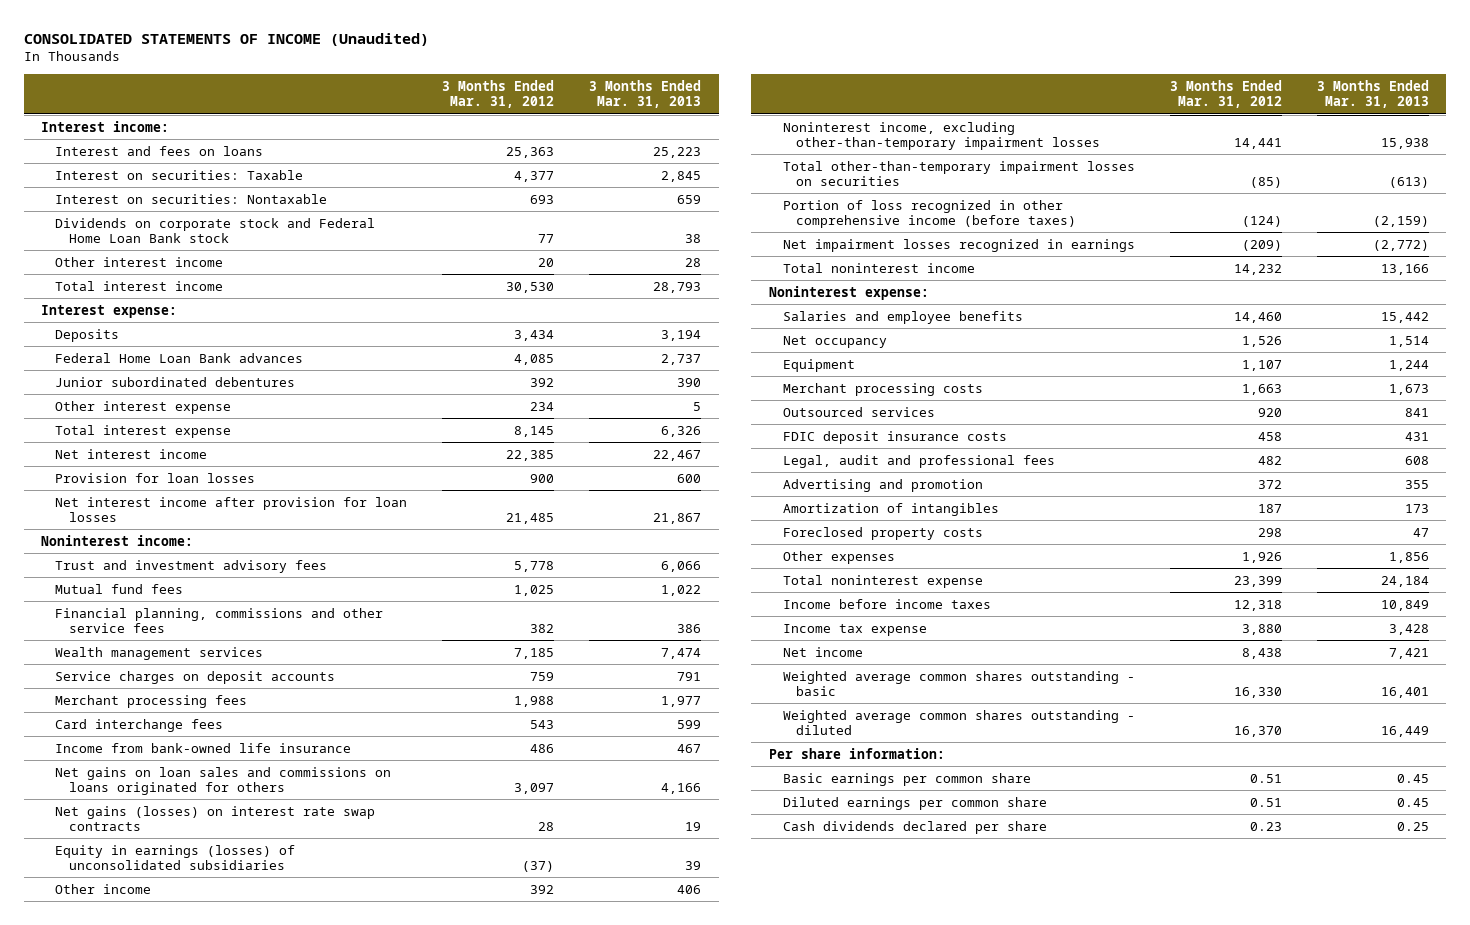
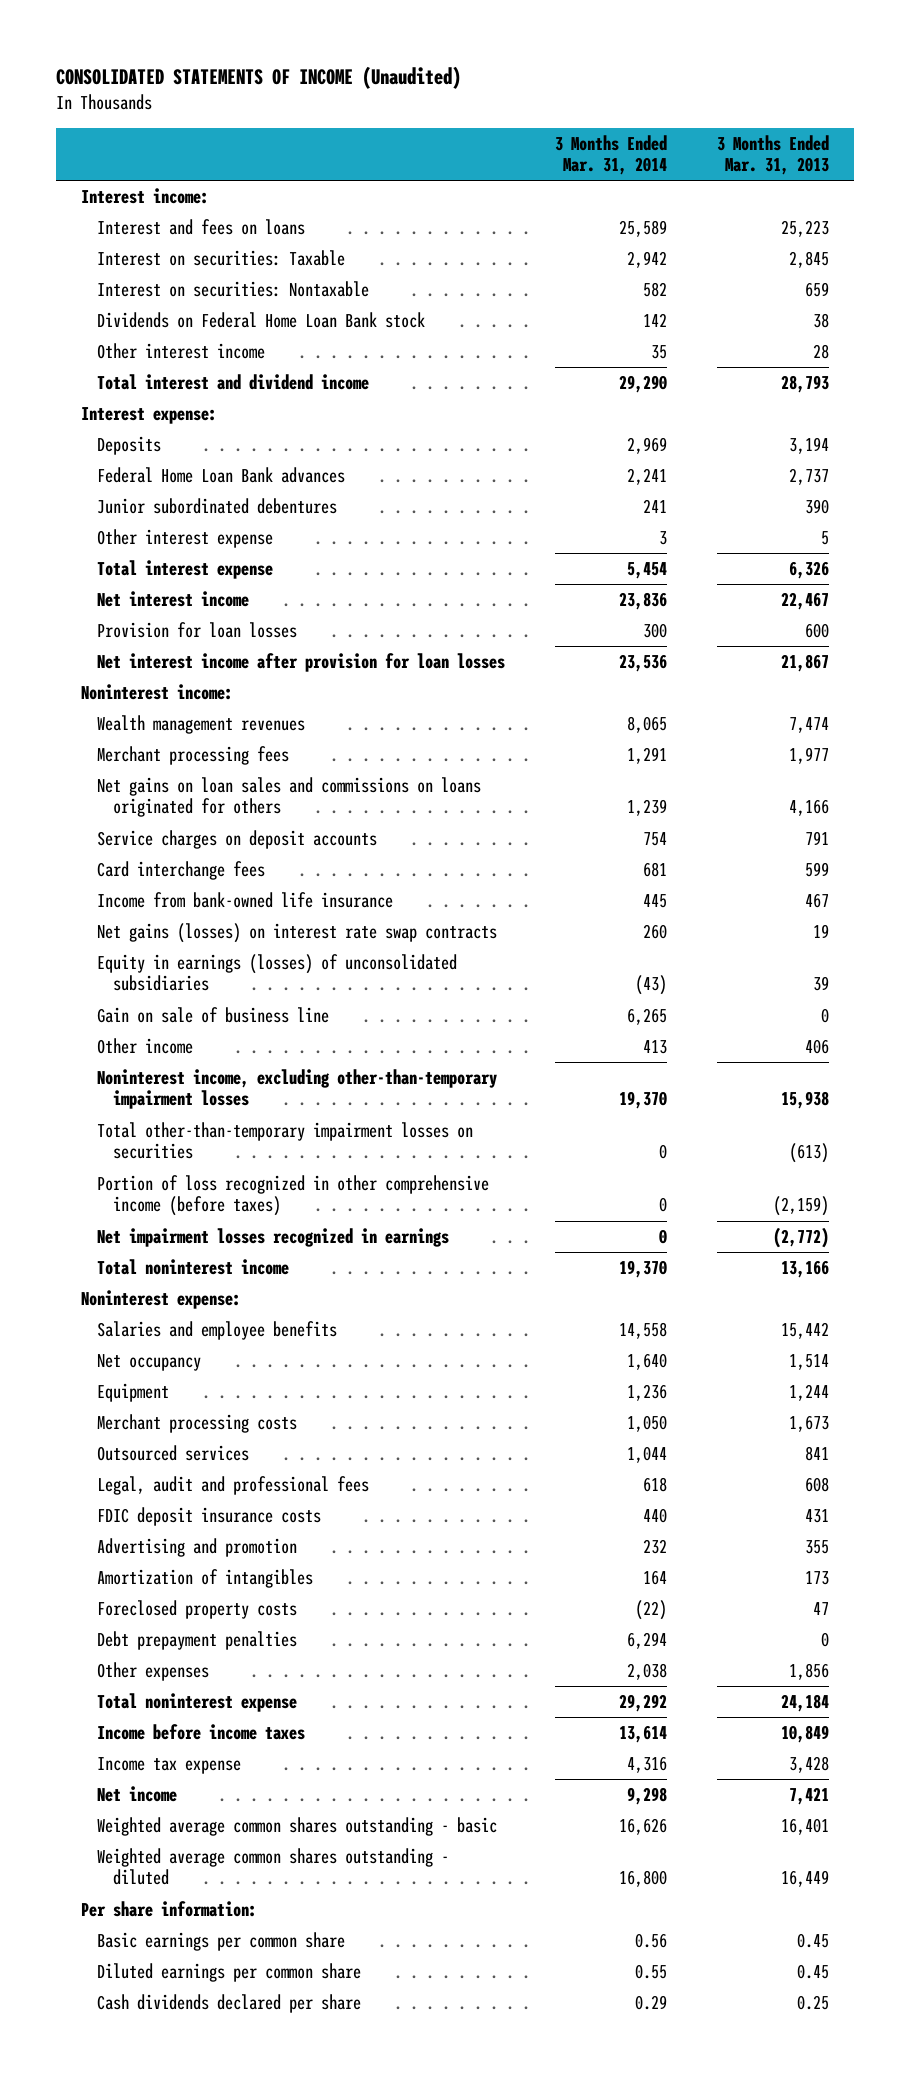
- | 3 Months Ended Mar. 31, 2012 | 3 Months Ended Mar. 31, 2013
+ | 3 Months Ended Mar. 31, 2014 | 3 Months Ended Mar. 31, 2013
- Dividends on corporate stock and Federal Home Loan Bank stock | 77 | 38
+ Dividends on Federal Home Loan Bank stock | 142 | 38
- Total interest income | 30,530 | 28,793
+ Total interest and dividend income | 29,290 | 28,793
- Trust and investment advisory fees | 5,778 | 6,066
- Mutual fund fees | 1,025 | 1,022
- Financial planning, commissions and other service fees | 382 | 386
- Wealth management services | 7,185 | 7,474
+ Wealth management revenues | 8,065 | 7,474
moved up: Net gains on loan sales and commissions on loans originated for others | 1,239 | 4,166
moved down: Service charges on deposit accounts | 754 | 791
+ Gain on sale of business line | 6,265 | 0
moved down: FDIC deposit insurance costs | 440 | 431
+ Debt prepayment penalties | 6,294 | 0

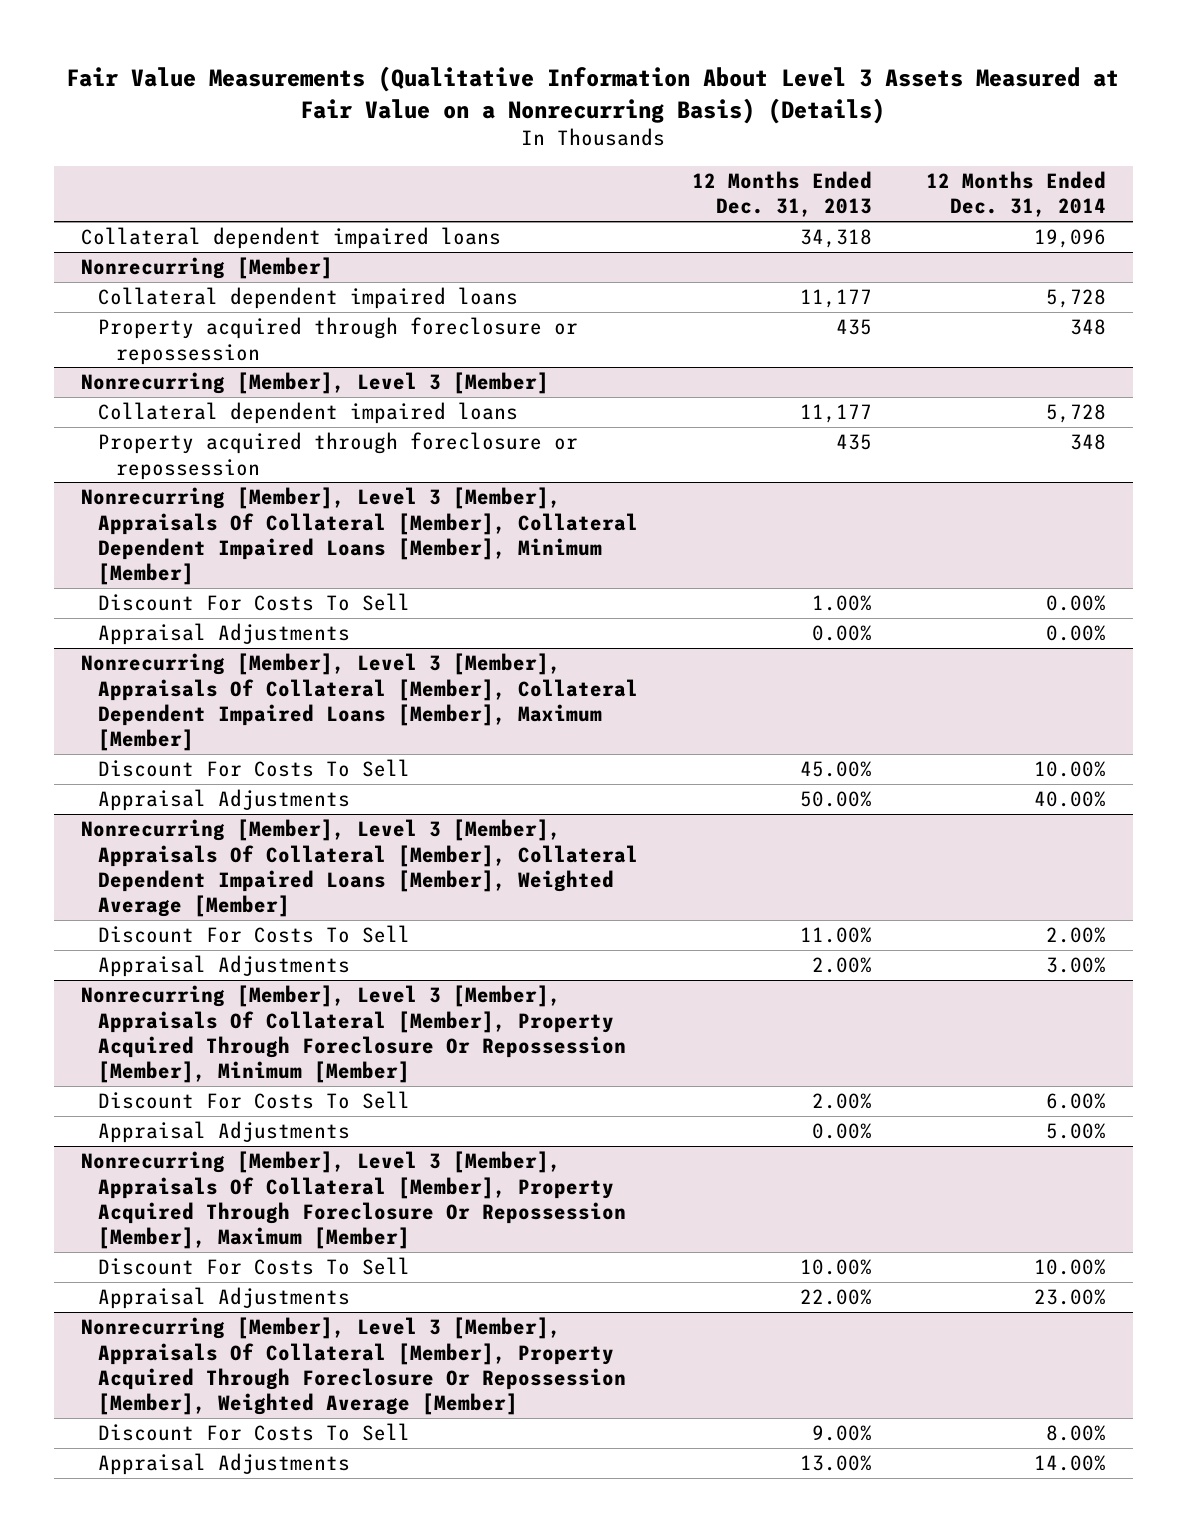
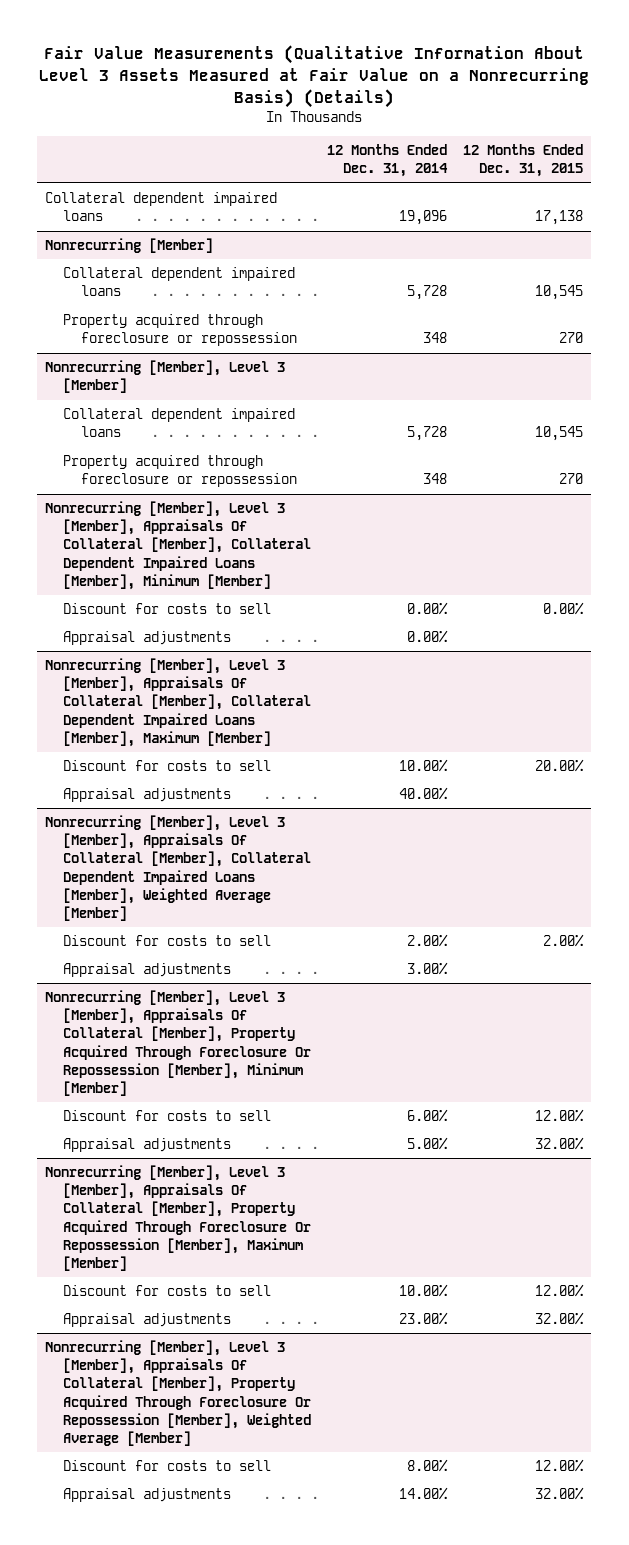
- | 12 Months Ended Dec. 31, 2013 | 12 Months Ended Dec. 31, 2014
+ | 12 Months Ended Dec. 31, 2014 | 12 Months Ended Dec. 31, 2015
@ Nonrecurring [Member], Level 3 [Member], Appraisals Of Collateral [Member], Collateral Dependent Impaired Loans [Member], Minimum [Member]
- Discount For Costs To Sell | 1.00% | 0.00%
- Appraisal Adjustments | 0.00% | 0.00%
+ Discount for costs to sell | 0.00% | 0.00%
+ Appraisal adjustments | 0.00% |
@ Nonrecurring [Member], Level 3 [Member], Appraisals Of Collateral [Member], Collateral Dependent Impaired Loans [Member], Maximum [Member]
- Discount For Costs To Sell | 45.00% | 10.00%
- Appraisal Adjustments | 50.00% | 40.00%
+ Discount for costs to sell | 10.00% | 20.00%
+ Appraisal adjustments | 40.00% |
@ Nonrecurring [Member], Level 3 [Member], Appraisals Of Collateral [Member], Collateral Dependent Impaired Loans [Member], Weighted Average [Member]
- Discount For Costs To Sell | 11.00% | 2.00%
- Appraisal Adjustments | 2.00% | 3.00%
+ Discount for costs to sell | 2.00% | 2.00%
+ Appraisal adjustments | 3.00% |
@ Nonrecurring [Member], Level 3 [Member], Appraisals Of Collateral [Member], Property Acquired Through Foreclosure Or Repossession [Member], Minimum [Member]
- Discount For Costs To Sell | 2.00% | 6.00%
- Appraisal Adjustments | 0.00% | 5.00%
+ Discount for costs to sell | 6.00% | 12.00%
+ Appraisal adjustments | 5.00% | 32.00%
@ Nonrecurring [Member], Level 3 [Member], Appraisals Of Collateral [Member], Property Acquired Through Foreclosure Or Repossession [Member], Maximum [Member]
- Discount For Costs To Sell | 10.00% | 10.00%
- Appraisal Adjustments | 22.00% | 23.00%
+ Discount for costs to sell | 10.00% | 12.00%
+ Appraisal adjustments | 23.00% | 32.00%
@ Nonrecurring [Member], Level 3 [Member], Appraisals Of Collateral [Member], Property Acquired Through Foreclosure Or Repossession [Member], Weighted Average [Member]
- Discount For Costs To Sell | 9.00% | 8.00%
- Appraisal Adjustments | 13.00% | 14.00%
+ Discount for costs to sell | 8.00% | 12.00%
+ Appraisal adjustments | 14.00% | 32.00%

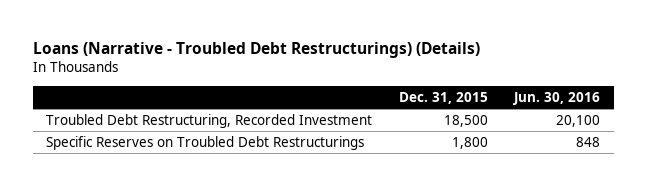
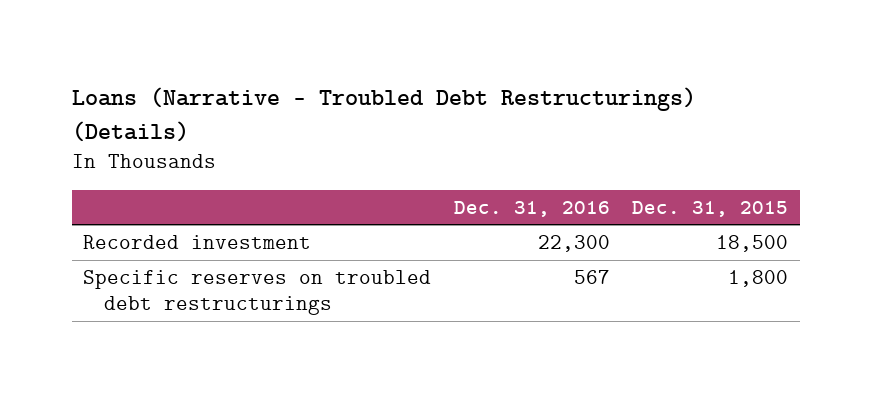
- | Dec. 31, 2015 | Jun. 30, 2016
+ | Dec. 31, 2016 | Dec. 31, 2015
- Troubled Debt Restructuring, Recorded Investment | 18,500 | 20,100
- Specific Reserves on Troubled Debt Restructurings | 1,800 | 848
+ Recorded investment | 22,300 | 18,500
+ Specific reserves on troubled debt restructurings | 567 | 1,800

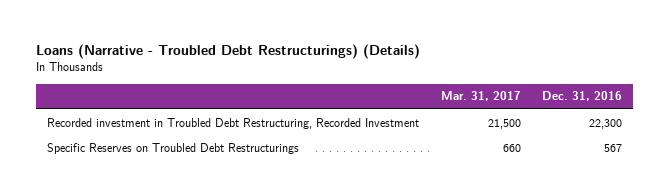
- | Dec. 31, 2016 | Dec. 31, 2015
+ | Mar. 31, 2017 | Dec. 31, 2016
- Recorded investment | 22,300 | 18,500
- Specific reserves on troubled debt restructurings | 567 | 1,800
+ Recorded investment in Troubled Debt Restructuring, Recorded Investment | 21,500 | 22,300
+ Specific Reserves on Troubled Debt Restructurings | 660 | 567

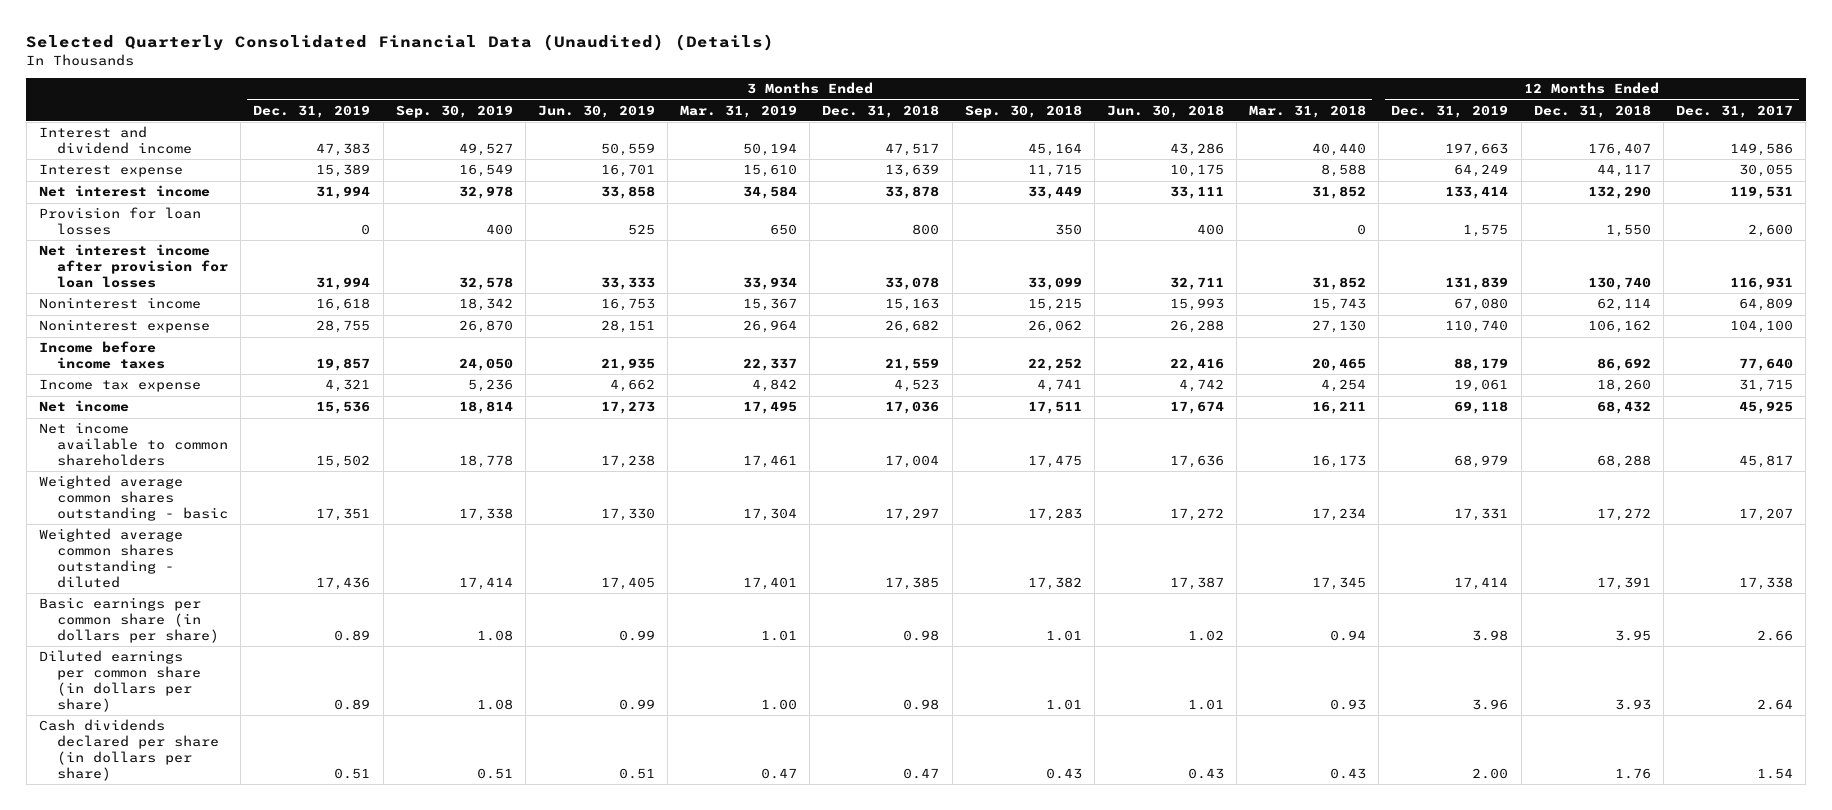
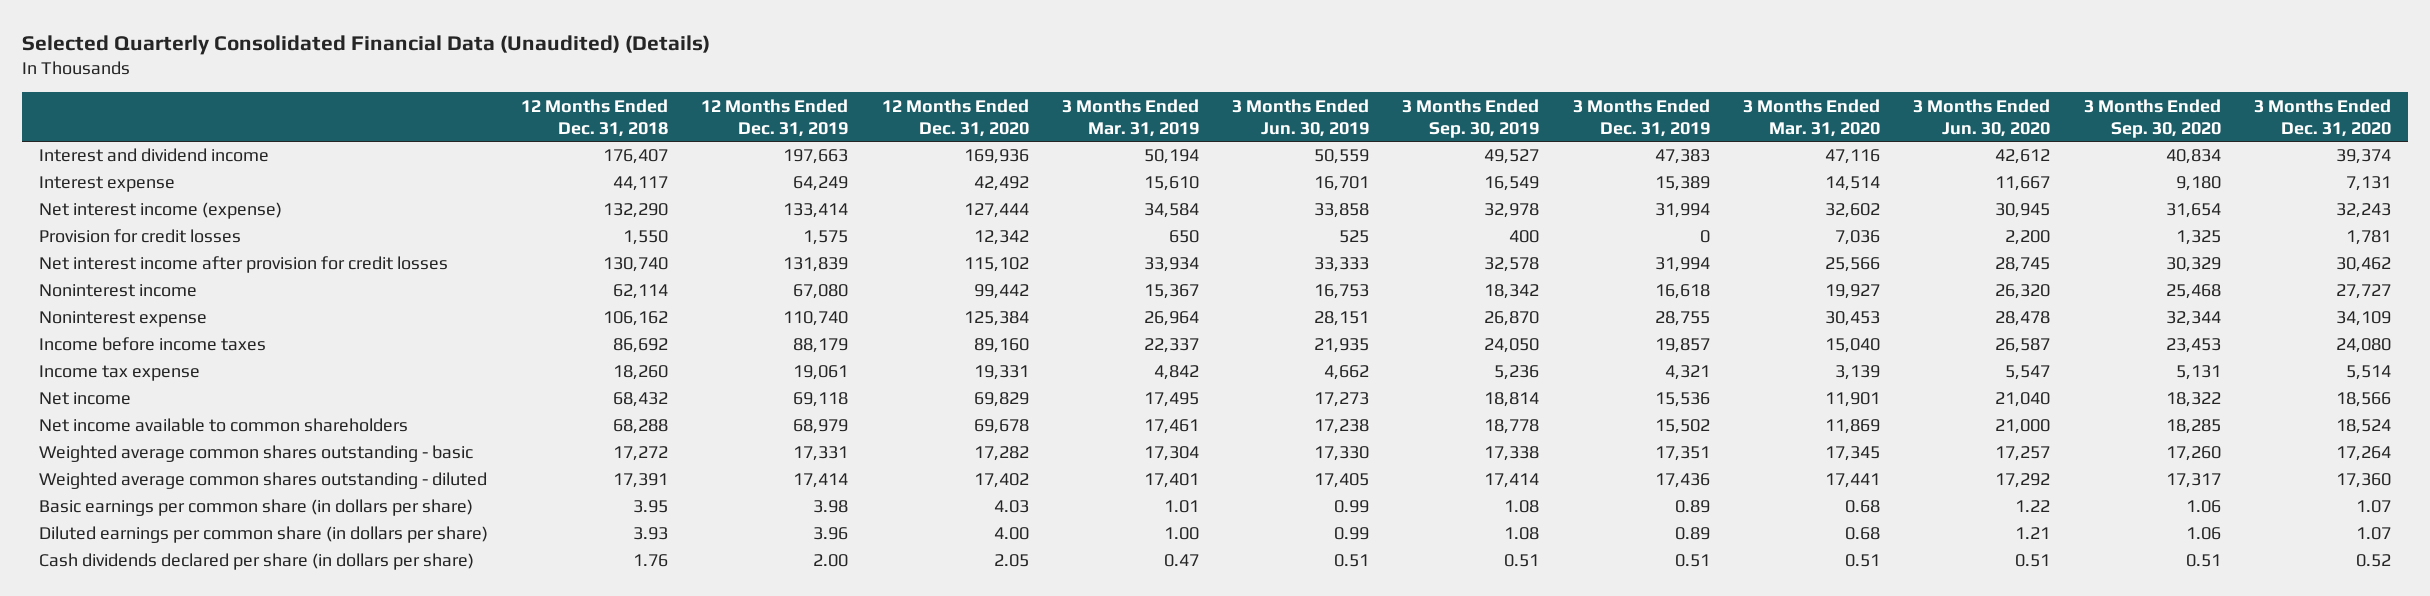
- | 3 Months Ended Dec. 31, 2019 | 3 Months Ended Sep. 30, 2019 | 3 Months Ended Jun. 30, 2019 | 3 Months Ended Mar. 31, 2019 | 3 Months Ended Dec. 31, 2018 | 3 Months Ended Sep. 30, 2018 | 3 Months Ended Jun. 30, 2018 | 3 Months Ended Mar. 31, 2018 | 12 Months Ended Dec. 31, 2019 | 12 Months Ended Dec. 31, 2018 | 12 Months Ended Dec. 31, 2017
+ | 12 Months Ended Dec. 31, 2018 | 12 Months Ended Dec. 31, 2019 | 12 Months Ended Dec. 31, 2020 | 3 Months Ended Mar. 31, 2019 | 3 Months Ended Jun. 30, 2019 | 3 Months Ended Sep. 30, 2019 | 3 Months Ended Dec. 31, 2019 | 3 Months Ended Mar. 31, 2020 | 3 Months Ended Jun. 30, 2020 | 3 Months Ended Sep. 30, 2020 | 3 Months Ended Dec. 31, 2020
- Net interest income | 31,994 | 32,978 | 33,858 | 34,584 | 33,878 | 33,449 | 33,111 | 31,852 | 133,414 | 132,290 | 119,531
- Provision for loan losses | 0 | 400 | 525 | 650 | 800 | 350 | 400 | 0 | 1,575 | 1,550 | 2,600
- Net interest income after provision for loan losses | 31,994 | 32,578 | 33,333 | 33,934 | 33,078 | 33,099 | 32,711 | 31,852 | 131,839 | 130,740 | 116,931
+ Net interest income (expense) | 132,290 | 133,414 | 127,444 | 34,584 | 33,858 | 32,978 | 31,994 | 32,602 | 30,945 | 31,654 | 32,243
+ Provision for credit losses | 1,550 | 1,575 | 12,342 | 650 | 525 | 400 | 0 | 7,036 | 2,200 | 1,325 | 1,781
+ Net interest income after provision for credit losses | 130,740 | 131,839 | 115,102 | 33,934 | 33,333 | 32,578 | 31,994 | 25,566 | 28,745 | 30,329 | 30,462

